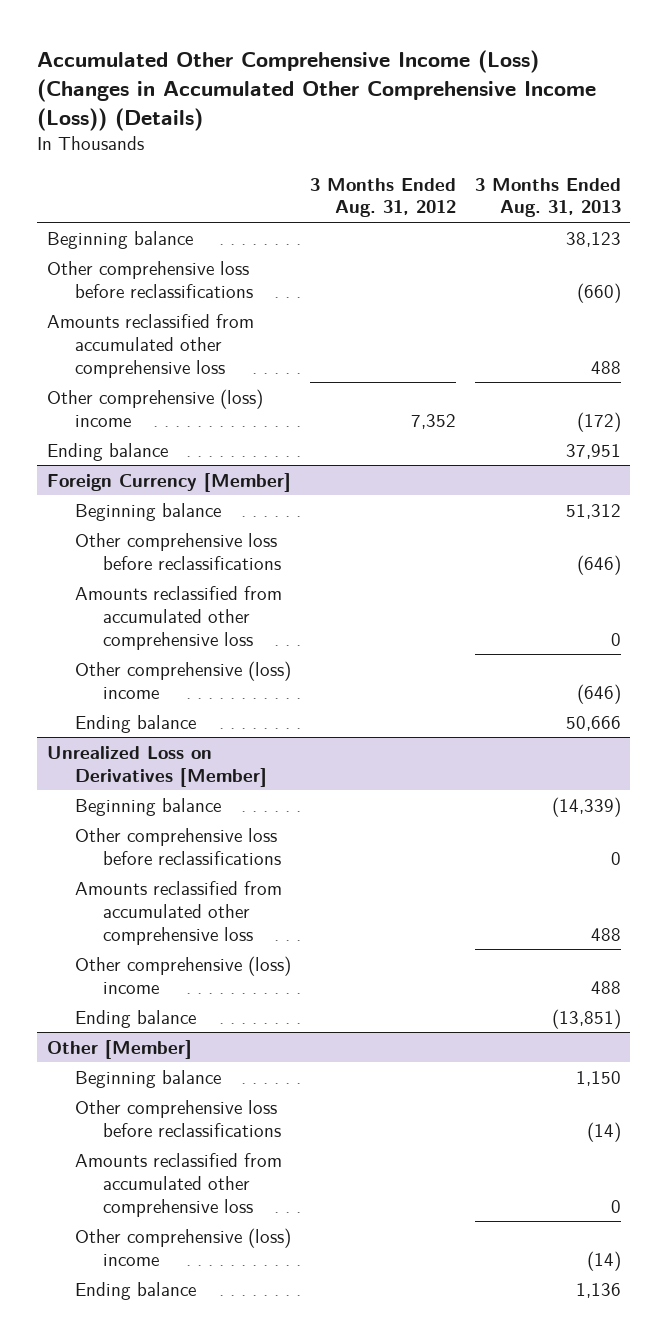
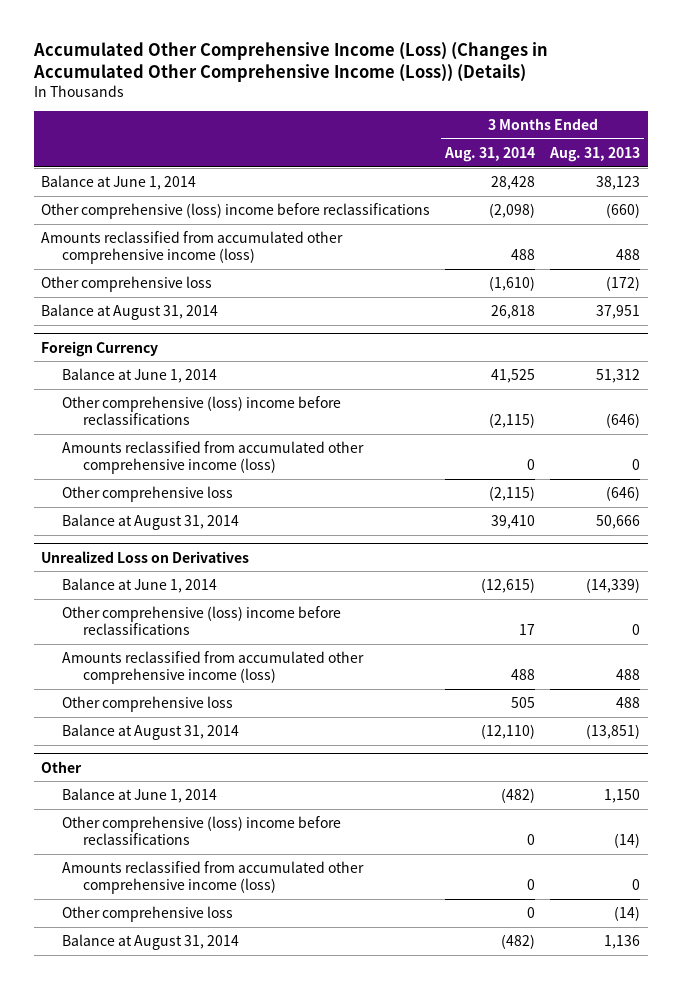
- | 3 Months Ended Aug. 31, 2012 | 3 Months Ended Aug. 31, 2013
+ | 3 Months Ended Aug. 31, 2014 | 3 Months Ended Aug. 31, 2013
- Beginning balance | | 38,123
- Other comprehensive loss before reclassifications | | (660)
- Amounts reclassified from accumulated other comprehensive loss | | 488
- Other comprehensive (loss) income | 7,352 | (172)
- Ending balance | | 37,951
- Foreign Currency [Member]
- Beginning balance | | 51,312
- Other comprehensive loss before reclassifications | | (646)
- Amounts reclassified from accumulated other comprehensive loss | | 0
- Other comprehensive (loss) income | | (646)
- Ending balance | | 50,666
- Unrealized Loss on Derivatives [Member]
- Beginning balance | | (14,339)
- Other comprehensive loss before reclassifications | | 0
- Amounts reclassified from accumulated other comprehensive loss | | 488
- Other comprehensive (loss) income | | 488
- Ending balance | | (13,851)
- Other [Member]
- Beginning balance | | 1,150
- Other comprehensive loss before reclassifications | | (14)
- Amounts reclassified from accumulated other comprehensive loss | | 0
- Other comprehensive (loss) income | | (14)
- Ending balance | | 1,136
+ Balance at June 1, 2014 | 28,428 | 38,123
+ Other comprehensive (loss) income before reclassifications | (2,098) | (660)
+ Amounts reclassified from accumulated other comprehensive income (loss) | 488 | 488
+ Other comprehensive loss | (1,610) | (172)
+ Balance at August 31, 2014 | 26,818 | 37,951
+ Foreign Currency
+ Balance at June 1, 2014 | 41,525 | 51,312
+ Other comprehensive (loss) income before reclassifications | (2,115) | (646)
+ Amounts reclassified from accumulated other comprehensive income (loss) | 0 | 0
+ Other comprehensive loss | (2,115) | (646)
+ Balance at August 31, 2014 | 39,410 | 50,666
+ Unrealized Loss on Derivatives
+ Balance at June 1, 2014 | (12,615) | (14,339)
+ Other comprehensive (loss) income before reclassifications | 17 | 0
+ Amounts reclassified from accumulated other comprehensive income (loss) | 488 | 488
+ Other comprehensive loss | 505 | 488
+ Balance at August 31, 2014 | (12,110) | (13,851)
+ Other
+ Balance at June 1, 2014 | (482) | 1,150
+ Other comprehensive (loss) income before reclassifications | 0 | (14)
+ Amounts reclassified from accumulated other comprehensive income (loss) | 0 | 0
+ Other comprehensive loss | 0 | (14)
+ Balance at August 31, 2014 | (482) | 1,136

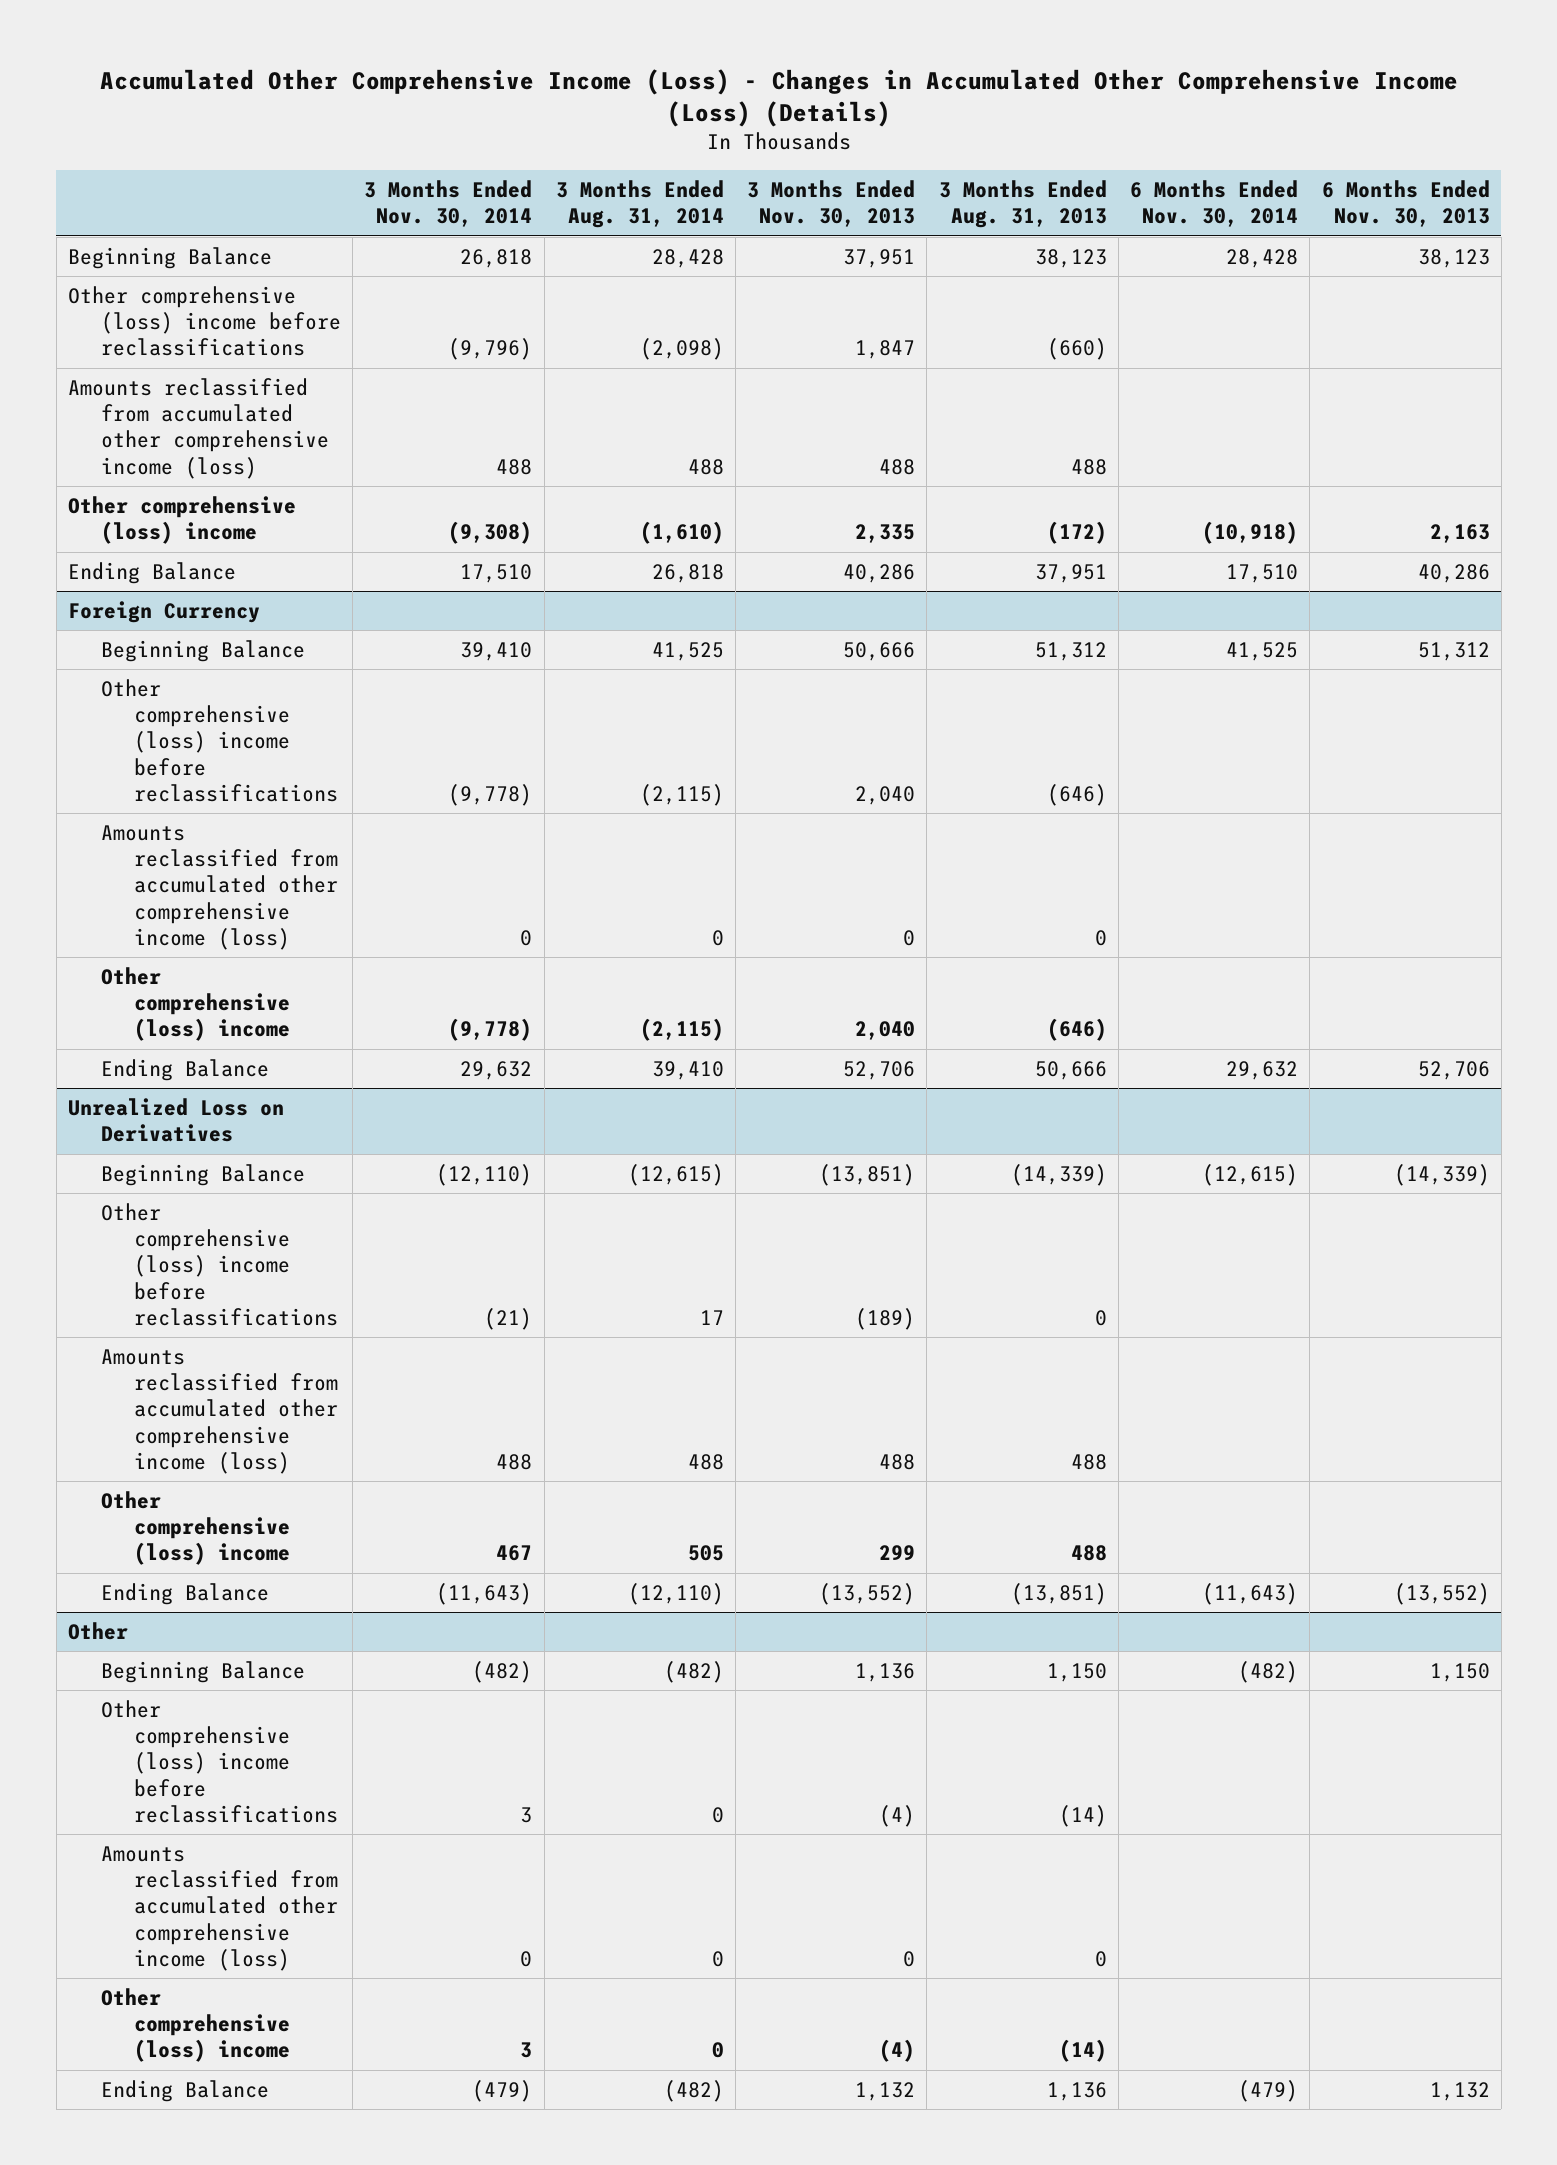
- Accumulated Other Comprehensive Income (Loss) (Changes in Accumulated Other Comprehensive Income (Loss)) (Details)
+ Accumulated Other Comprehensive Income (Loss) - Changes in Accumulated Other Comprehensive Income (Loss) (Details)
- | 3 Months Ended Aug. 31, 2014 | 3 Months Ended Aug. 31, 2013
+ | 3 Months Ended Nov. 30, 2014 | 3 Months Ended Aug. 31, 2014 | 3 Months Ended Nov. 30, 2013 | 3 Months Ended Aug. 31, 2013 | 6 Months Ended Nov. 30, 2014 | 6 Months Ended Nov. 30, 2013
- Balance at June 1, 2014 | 28,428 | 38,123
+ Beginning Balance | 26,818 | 28,428 | 37,951 | 38,123 | 28,428 | 38,123
- Other comprehensive loss | (1,610) | (172)
- Balance at August 31, 2014 | 26,818 | 37,951
+ Other comprehensive (loss) income | (9,308) | (1,610) | 2,335 | (172) | (10,918) | 2,163
+ Ending Balance | 17,510 | 26,818 | 40,286 | 37,951 | 17,510 | 40,286
@ Foreign Currency
- Balance at June 1, 2014 | 41,525 | 51,312
+ Beginning Balance | 39,410 | 41,525 | 50,666 | 51,312 | 41,525 | 51,312
- Other comprehensive loss | (2,115) | (646)
- Balance at August 31, 2014 | 39,410 | 50,666
+ Other comprehensive (loss) income | (9,778) | (2,115) | 2,040 | (646) | |
+ Ending Balance | 29,632 | 39,410 | 52,706 | 50,666 | 29,632 | 52,706
@ Unrealized Loss on Derivatives
- Balance at June 1, 2014 | (12,615) | (14,339)
+ Beginning Balance | (12,110) | (12,615) | (13,851) | (14,339) | (12,615) | (14,339)
- Other comprehensive loss | 505 | 488
- Balance at August 31, 2014 | (12,110) | (13,851)
+ Other comprehensive (loss) income | 467 | 505 | 299 | 488 | |
+ Ending Balance | (11,643) | (12,110) | (13,552) | (13,851) | (11,643) | (13,552)
@ Other
- Balance at June 1, 2014 | (482) | 1,150
+ Beginning Balance | (482) | (482) | 1,136 | 1,150 | (482) | 1,150
- Other comprehensive loss | 0 | (14)
- Balance at August 31, 2014 | (482) | 1,136
+ Other comprehensive (loss) income | 3 | 0 | (4) | (14) | |
+ Ending Balance | (479) | (482) | 1,132 | 1,136 | (479) | 1,132

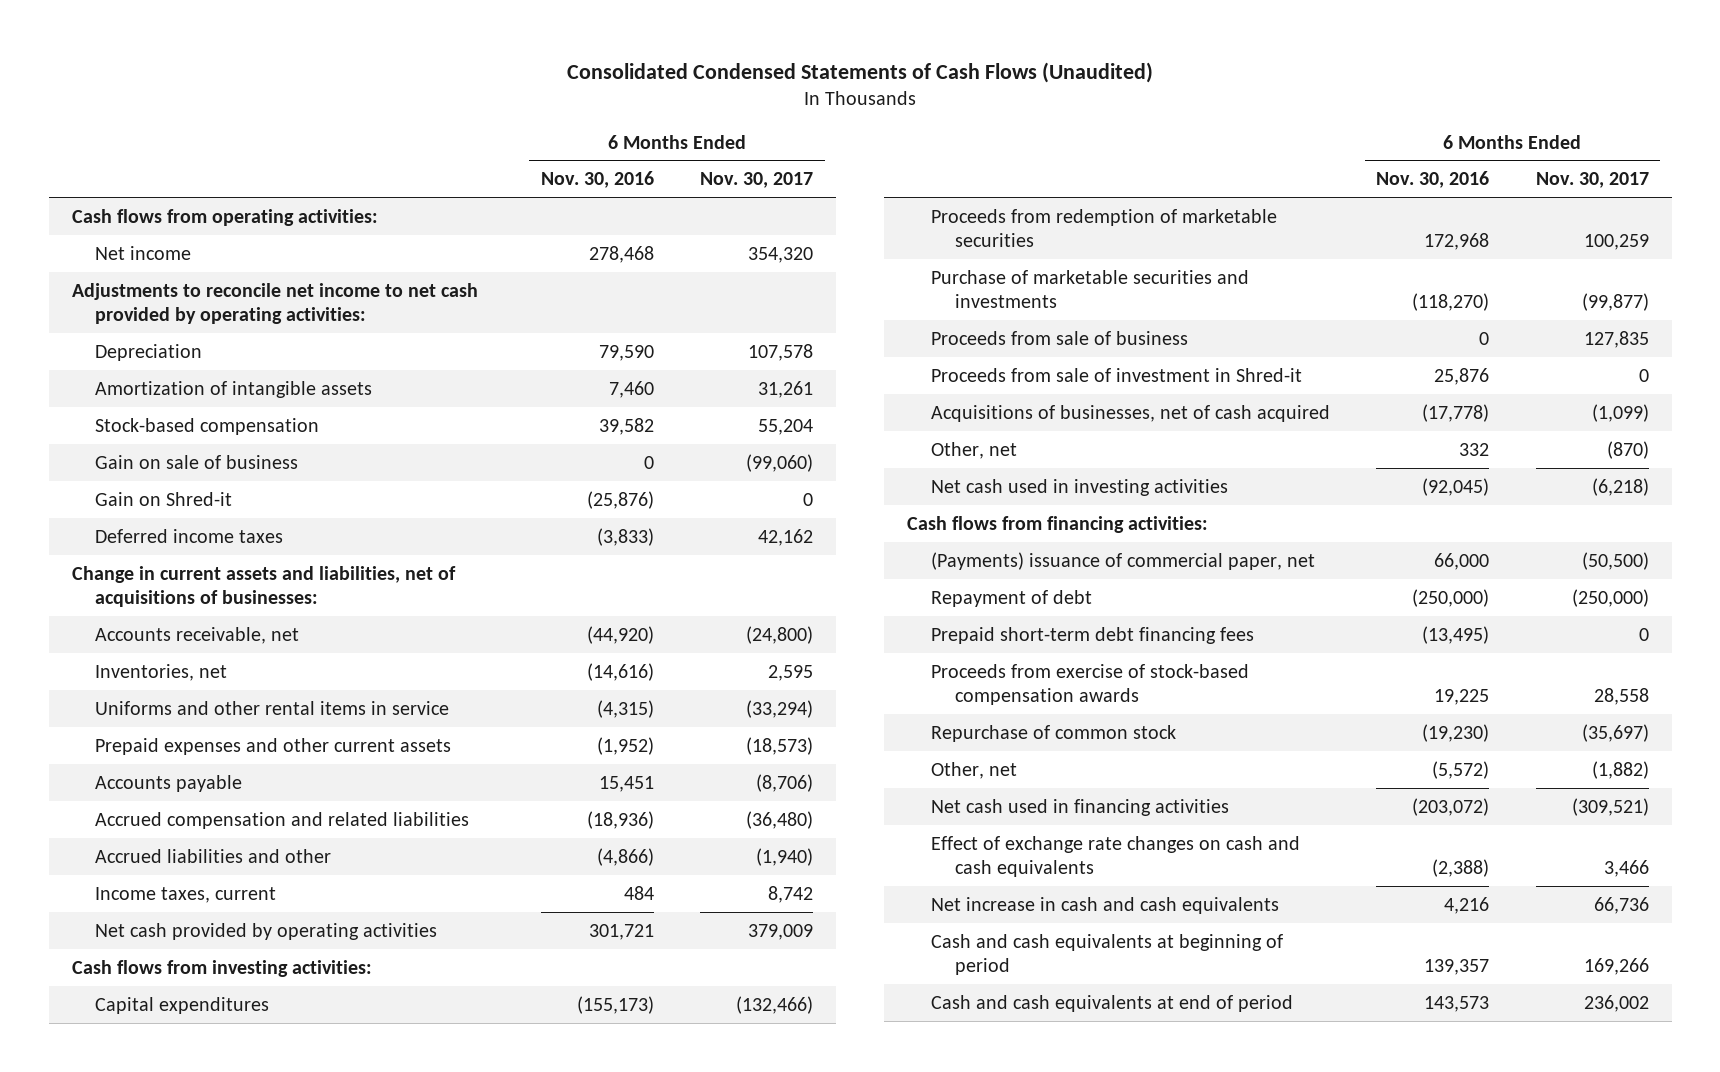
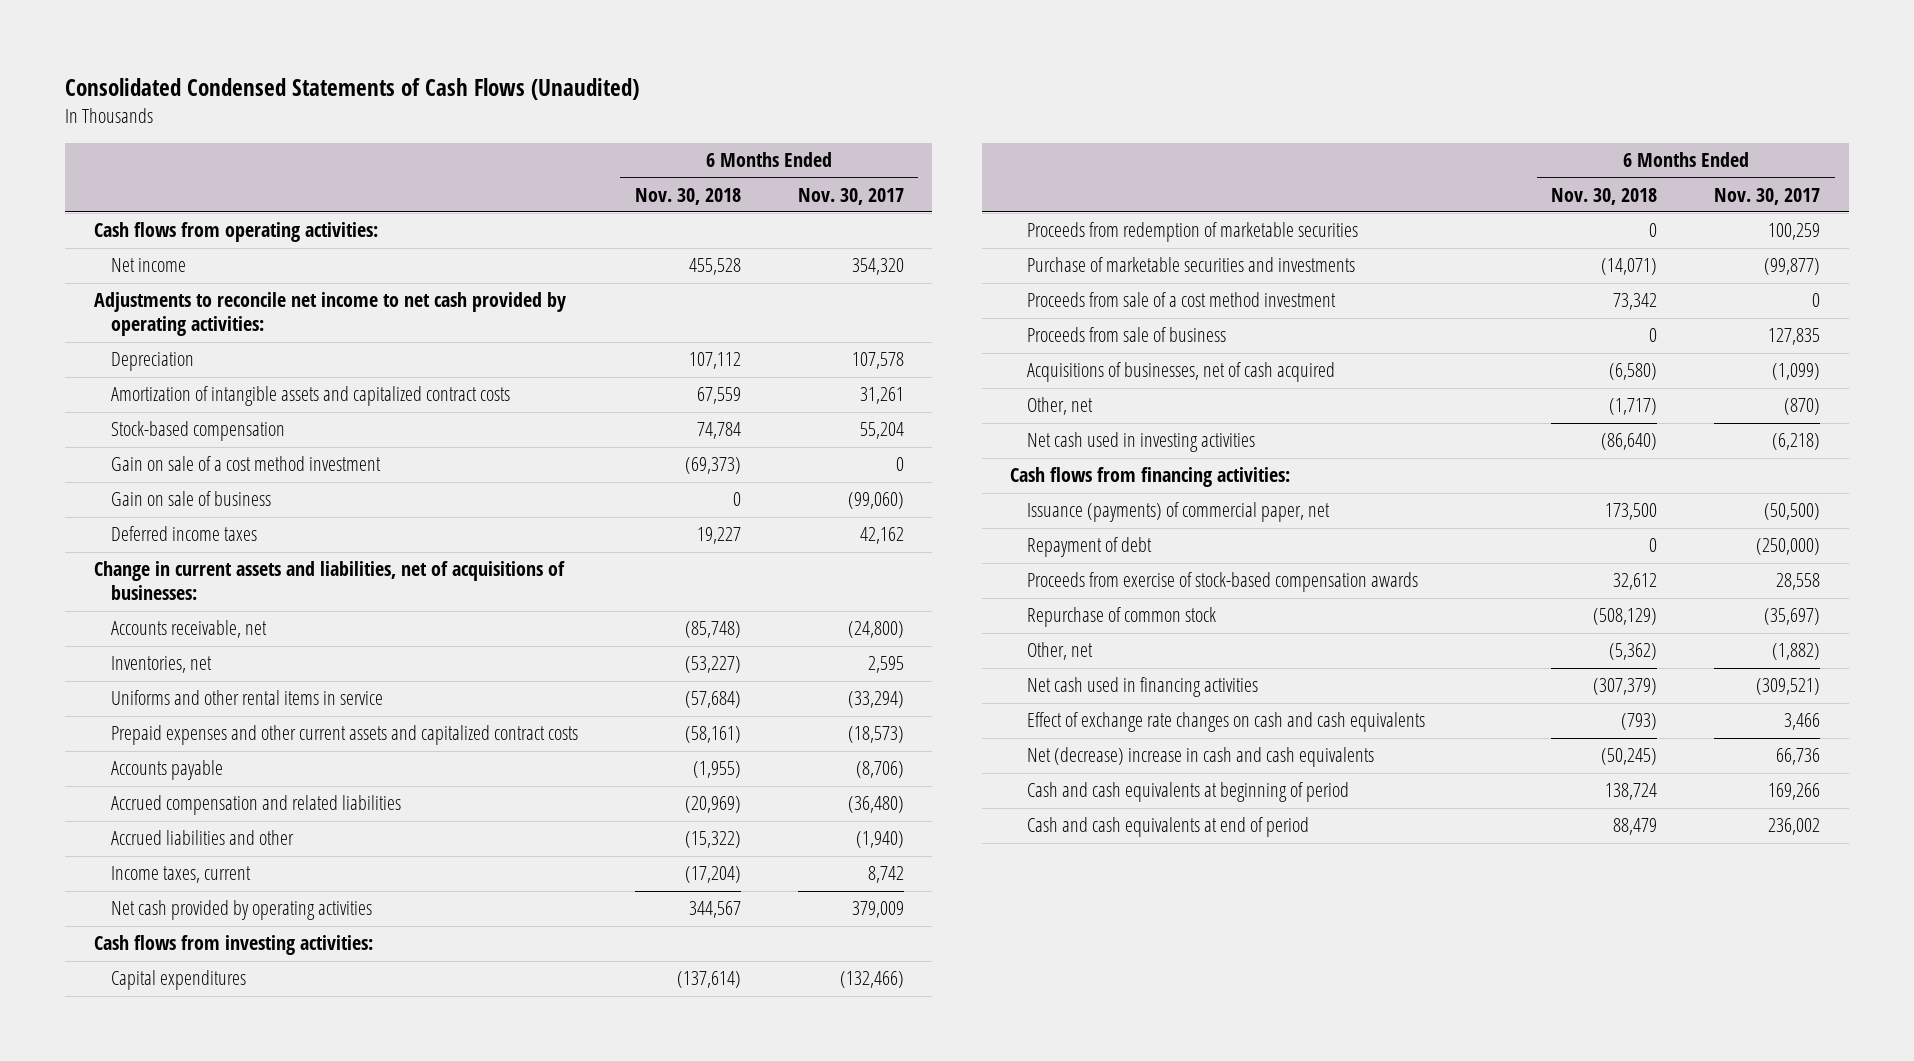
- | 6 Months Ended Nov. 30, 2016 | 6 Months Ended Nov. 30, 2017
+ | 6 Months Ended Nov. 30, 2018 | 6 Months Ended Nov. 30, 2017
- Amortization of intangible assets | 7,460 | 31,261
+ Amortization of intangible assets and capitalized contract costs | 67,559 | 31,261
+ Gain on sale of a cost method investment | (69,373) | 0
- Gain on Shred-it | (25,876) | 0
- Prepaid expenses and other current assets | (1,952) | (18,573)
+ Prepaid expenses and other current assets and capitalized contract costs | (58,161) | (18,573)
+ Proceeds from sale of a cost method investment | 73,342 | 0
- Proceeds from sale of investment in Shred-it | 25,876 | 0
- (Payments) issuance of commercial paper, net | 66,000 | (50,500)
+ Issuance (payments) of commercial paper, net | 173,500 | (50,500)
- Prepaid short-term debt financing fees | (13,495) | 0
- Net increase in cash and cash equivalents | 4,216 | 66,736
+ Net (decrease) increase in cash and cash equivalents | (50,245) | 66,736

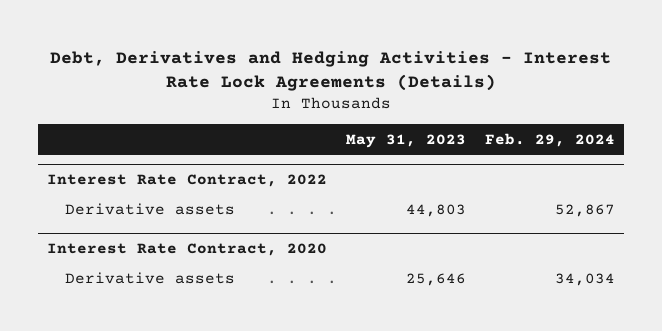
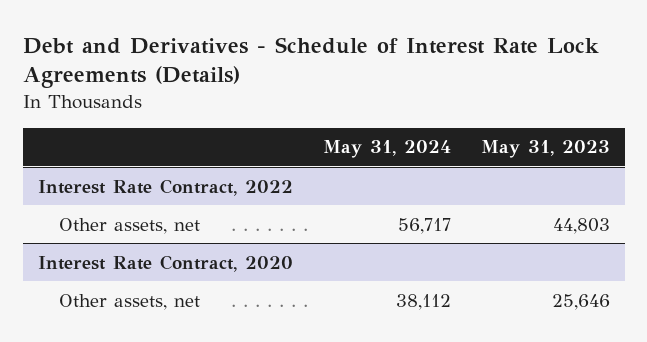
- Debt, Derivatives and Hedging Activities - Interest Rate Lock Agreements (Details)
+ Debt and Derivatives - Schedule of Interest Rate Lock Agreements (Details)
- | May 31, 2023 | Feb. 29, 2024
+ | May 31, 2024 | May 31, 2023
@ Interest Rate Contract, 2022
- Derivative assets | 44,803 | 52,867
+ Other assets, net | 56,717 | 44,803
@ Interest Rate Contract, 2020
- Derivative assets | 25,646 | 34,034
+ Other assets, net | 38,112 | 25,646

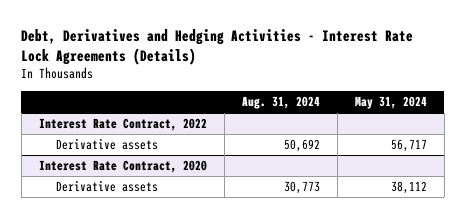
- Debt and Derivatives - Schedule of Interest Rate Lock Agreements (Details)
+ Debt, Derivatives and Hedging Activities - Interest Rate Lock Agreements (Details)
- | May 31, 2024 | May 31, 2023
+ | Aug. 31, 2024 | May 31, 2024
@ Interest Rate Contract, 2022
- Other assets, net | 56,717 | 44,803
+ Derivative assets | 50,692 | 56,717
@ Interest Rate Contract, 2020
- Other assets, net | 38,112 | 25,646
+ Derivative assets | 30,773 | 38,112

